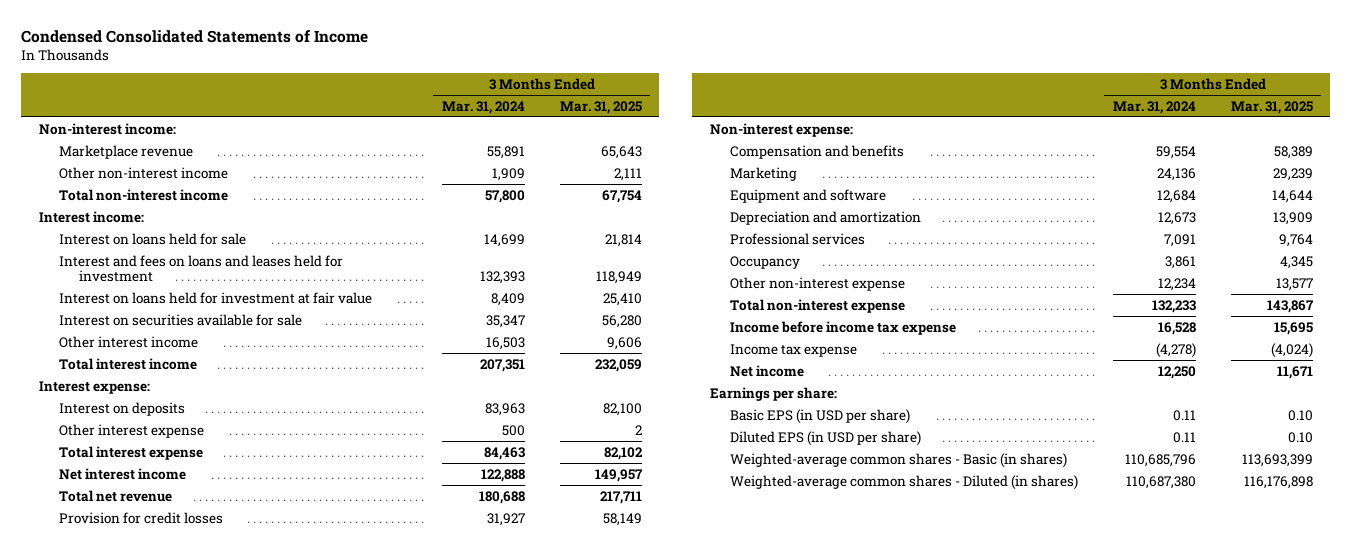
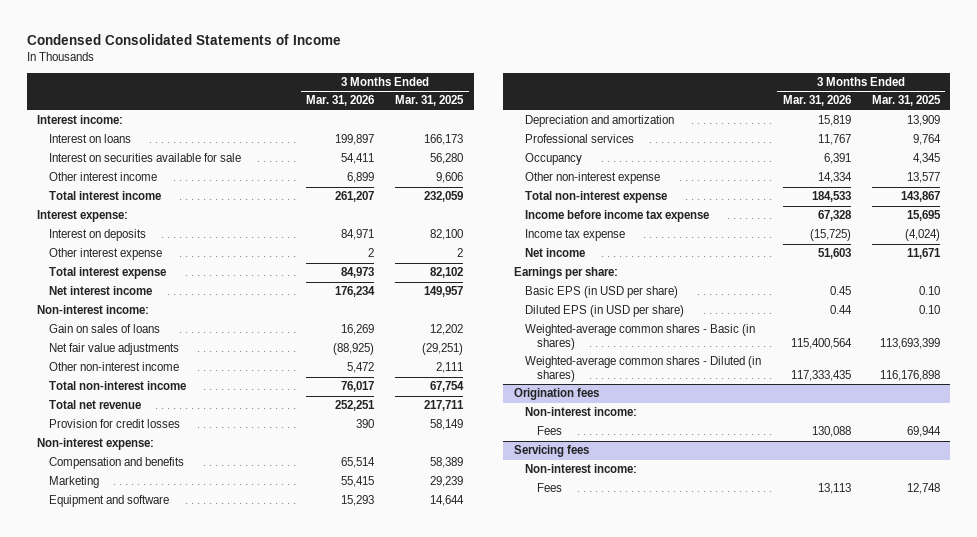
- | 3 Months Ended Mar. 31, 2024 | 3 Months Ended Mar. 31, 2025
+ | 3 Months Ended Mar. 31, 2026 | 3 Months Ended Mar. 31, 2025
- Marketplace revenue | 55,891 | 65,643
- Interest on loans held for sale | 14,699 | 21,814
- Interest and fees on loans and leases held for investment | 132,393 | 118,949
- Interest on loans held for investment at fair value | 8,409 | 25,410
+ Interest on loans | 199,897 | 166,173
moved down: Non-interest income:
+ Gain on sales of loans | 16,269 | 12,202
+ Net fair value adjustments | (88,925) | (29,251)
moved down: Other non-interest income | 5,472 | 2,111
moved down: Total non-interest income | 76,017 | 67,754
+ Origination fees
+ Non-interest income:
+ Fees | 130,088 | 69,944
+ Servicing fees
+ Non-interest income:
+ Fees | 13,113 | 12,748

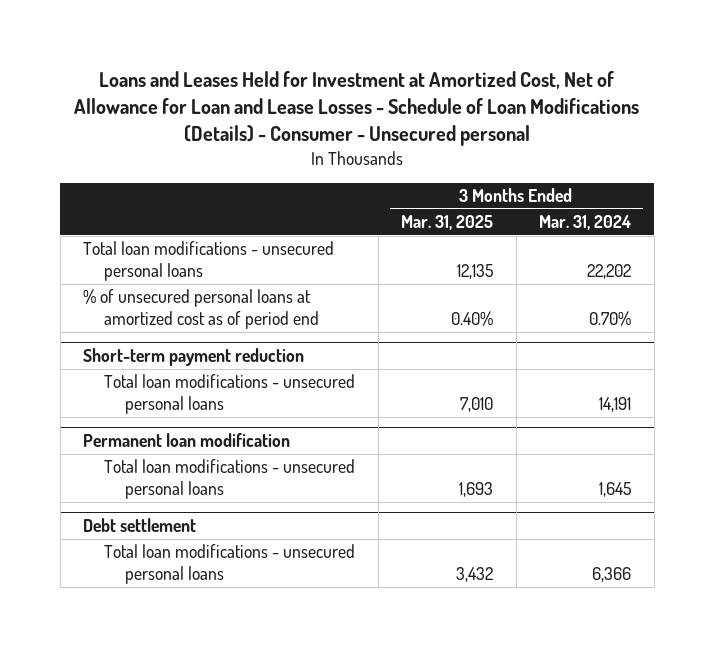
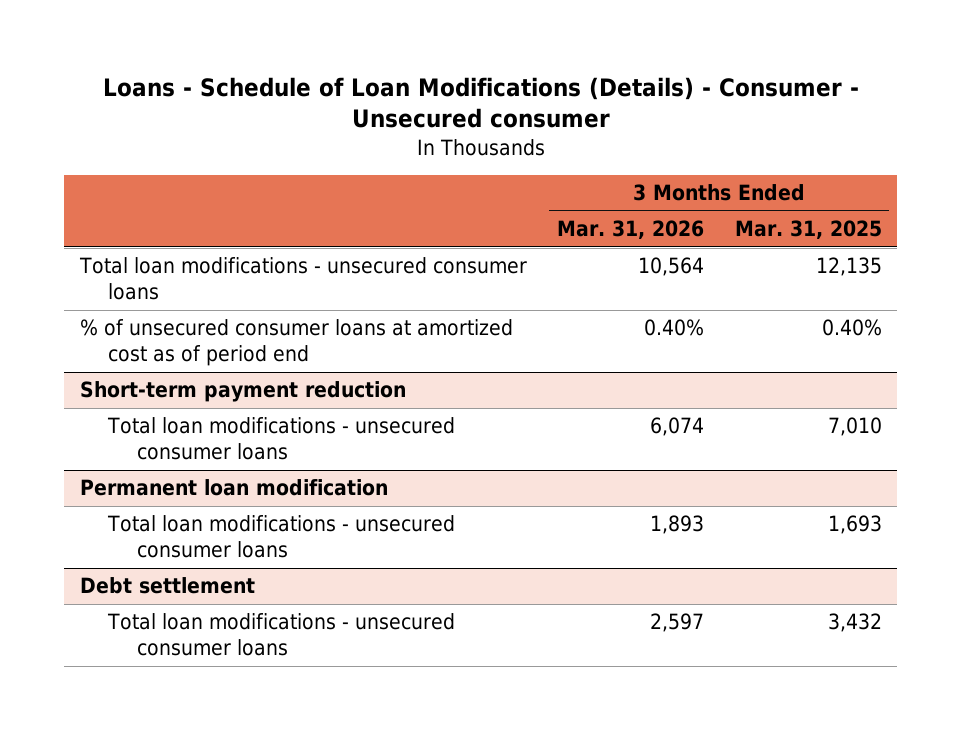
- Loans and Leases Held for Investment at Amortized Cost, Net of Allowance for Loan and Lease Losses - Schedule of Loan Modifications (Details) - Consumer - Unsecured personal
+ Loans - Schedule of Loan Modifications (Details) - Consumer - Unsecured consumer
- | 3 Months Ended Mar. 31, 2025 | 3 Months Ended Mar. 31, 2024
+ | 3 Months Ended Mar. 31, 2026 | 3 Months Ended Mar. 31, 2025
- Total loan modifications - unsecured personal loans | 12,135 | 22,202
- % of unsecured personal loans at amortized cost as of period end | 0.40% | 0.70%
+ Total loan modifications - unsecured consumer loans | 10,564 | 12,135
+ % of unsecured consumer loans at amortized cost as of period end | 0.40% | 0.40%
@ Short-term payment reduction
- Total loan modifications - unsecured personal loans | 7,010 | 14,191
+ Total loan modifications - unsecured consumer loans | 6,074 | 7,010
@ Permanent loan modification
- Total loan modifications - unsecured personal loans | 1,693 | 1,645
+ Total loan modifications - unsecured consumer loans | 1,893 | 1,693
@ Debt settlement
- Total loan modifications - unsecured personal loans | 3,432 | 6,366
+ Total loan modifications - unsecured consumer loans | 2,597 | 3,432

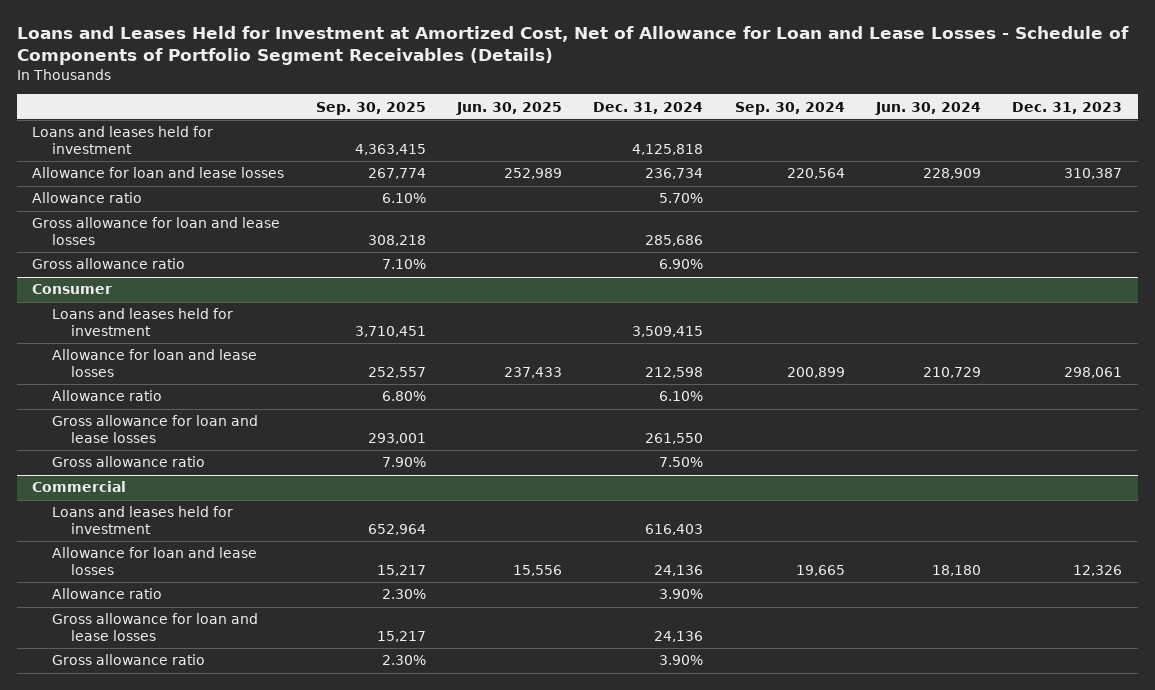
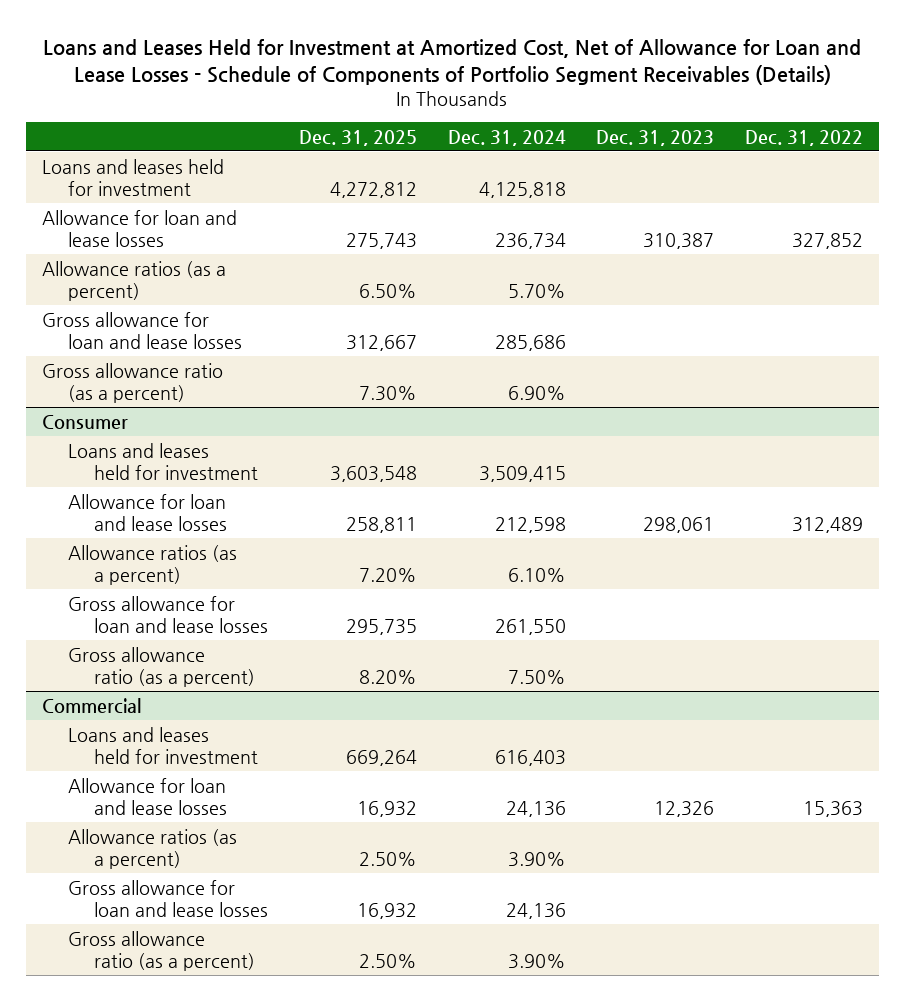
- | Sep. 30, 2025 | Jun. 30, 2025 | Dec. 31, 2024 | Sep. 30, 2024 | Jun. 30, 2024 | Dec. 31, 2023
+ | Dec. 31, 2025 | Dec. 31, 2024 | Dec. 31, 2023 | Dec. 31, 2022
- Allowance ratio | 6.10% | | 5.70% | | |
+ Allowance ratios (as a percent) | 6.50% | 5.70% | |
- Gross allowance ratio | 7.10% | | 6.90% | | |
+ Gross allowance ratio (as a percent) | 7.30% | 6.90% | |
@ Consumer
- Allowance ratio | 6.80% | | 6.10% | | |
+ Allowance ratios (as a percent) | 7.20% | 6.10% | |
- Gross allowance ratio | 7.90% | | 7.50% | | |
+ Gross allowance ratio (as a percent) | 8.20% | 7.50% | |
@ Commercial
- Allowance ratio | 2.30% | | 3.90% | | |
+ Allowance ratios (as a percent) | 2.50% | 3.90% | |
- Gross allowance ratio | 2.30% | | 3.90% | | |
+ Gross allowance ratio (as a percent) | 2.50% | 3.90% | |

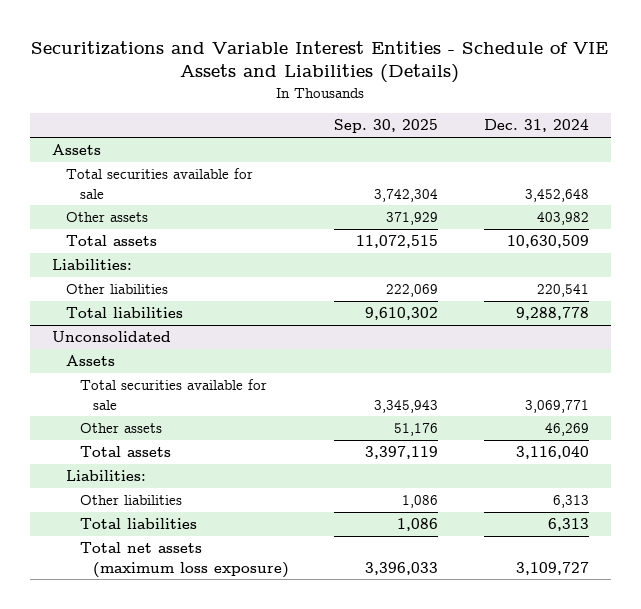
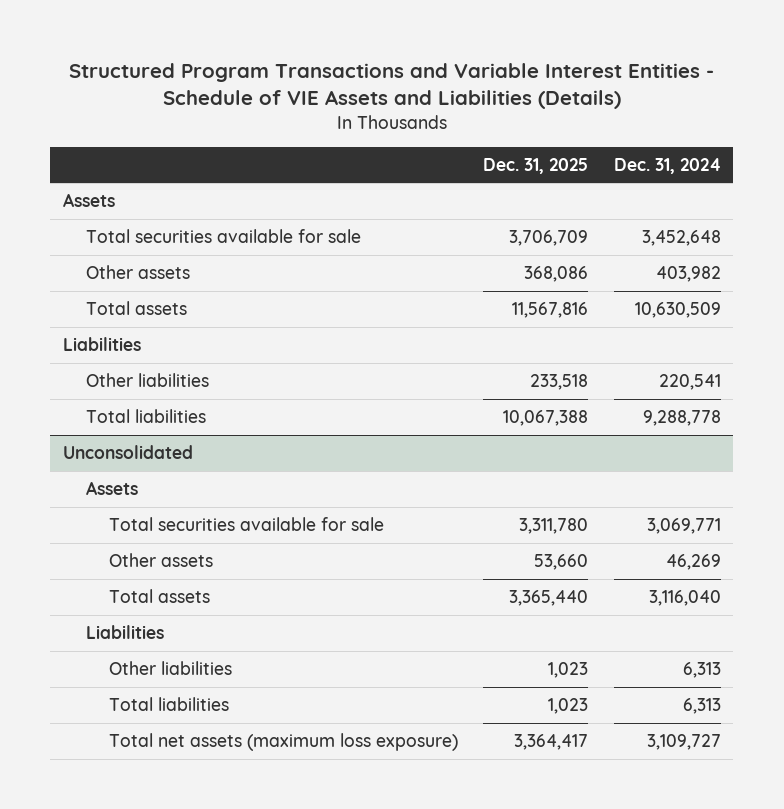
- Securitizations and Variable Interest Entities - Schedule of VIE Assets and Liabilities (Details)
+ Structured Program Transactions and Variable Interest Entities - Schedule of VIE Assets and Liabilities (Details)
- | Sep. 30, 2025 | Dec. 31, 2024
+ | Dec. 31, 2025 | Dec. 31, 2024
- Liabilities:
+ Liabilities
@ Unconsolidated
- Liabilities:
+ Liabilities

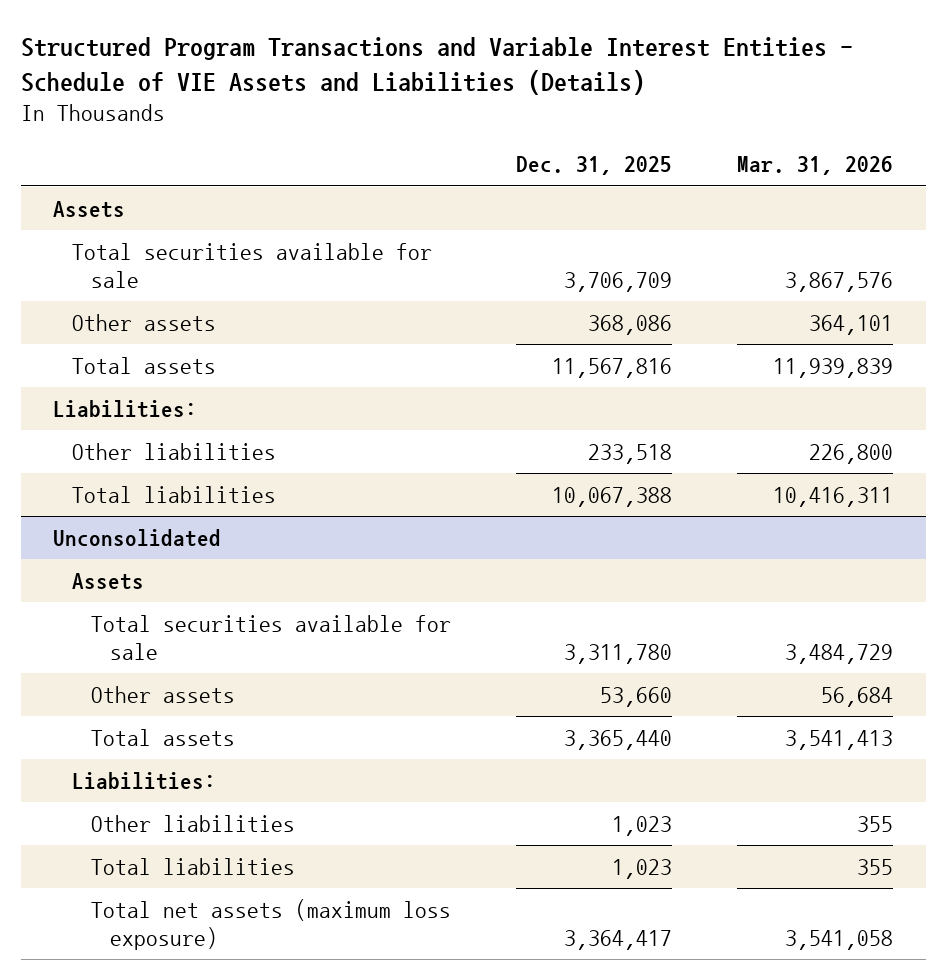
- | Dec. 31, 2025 | Dec. 31, 2024
+ | Dec. 31, 2025 | Mar. 31, 2026
- Liabilities
+ Liabilities:
@ Unconsolidated
- Liabilities
+ Liabilities:

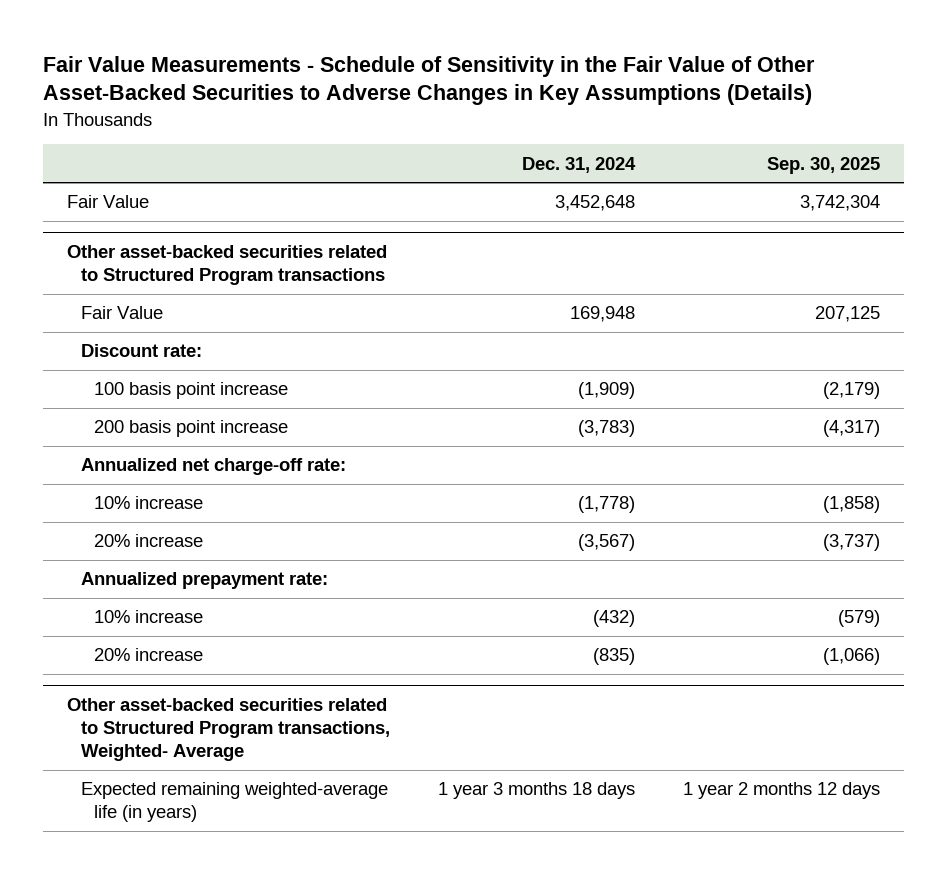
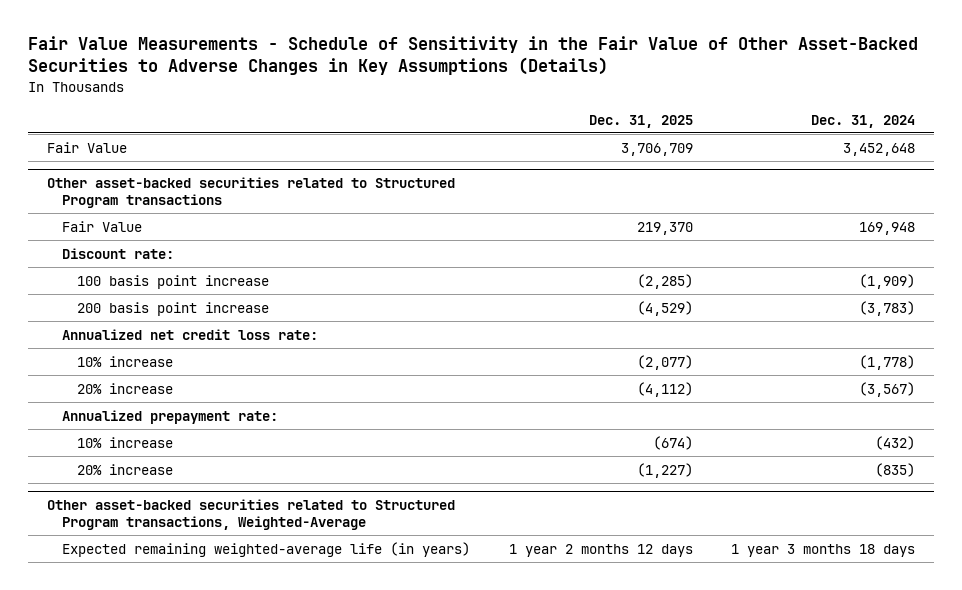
- | Dec. 31, 2024 | Sep. 30, 2025
+ | Dec. 31, 2025 | Dec. 31, 2024
@ Other asset-backed securities related to Structured Program transactions
- Annualized net charge-off rate:
+ Annualized net credit loss rate:
- Other asset-backed securities related to Structured Program transactions, Weighted- Average
+ Other asset-backed securities related to Structured Program transactions, Weighted-Average

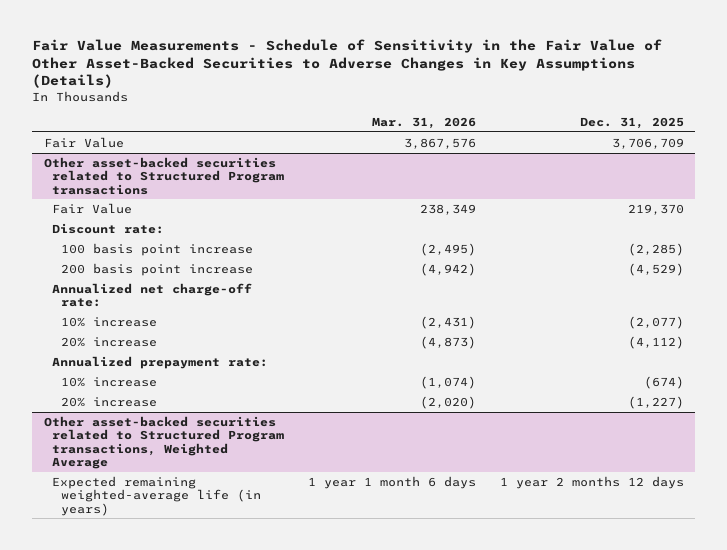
- | Dec. 31, 2025 | Dec. 31, 2024
+ | Mar. 31, 2026 | Dec. 31, 2025
@ Other asset-backed securities related to Structured Program transactions
- Annualized net credit loss rate:
+ Annualized net charge-off rate:
- Other asset-backed securities related to Structured Program transactions, Weighted-Average
+ Other asset-backed securities related to Structured Program transactions, Weighted Average

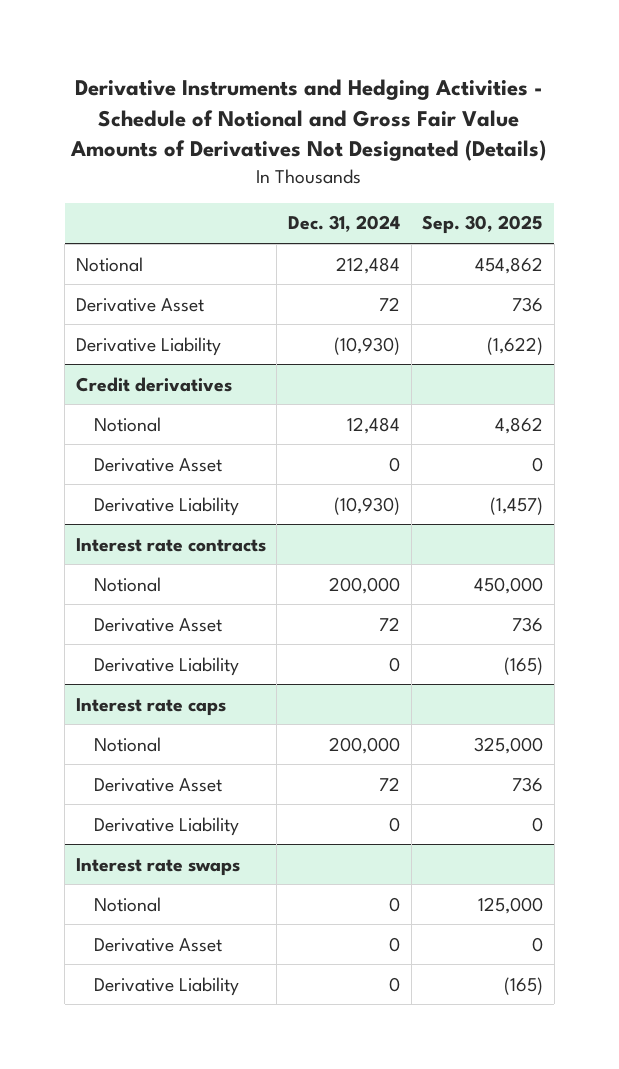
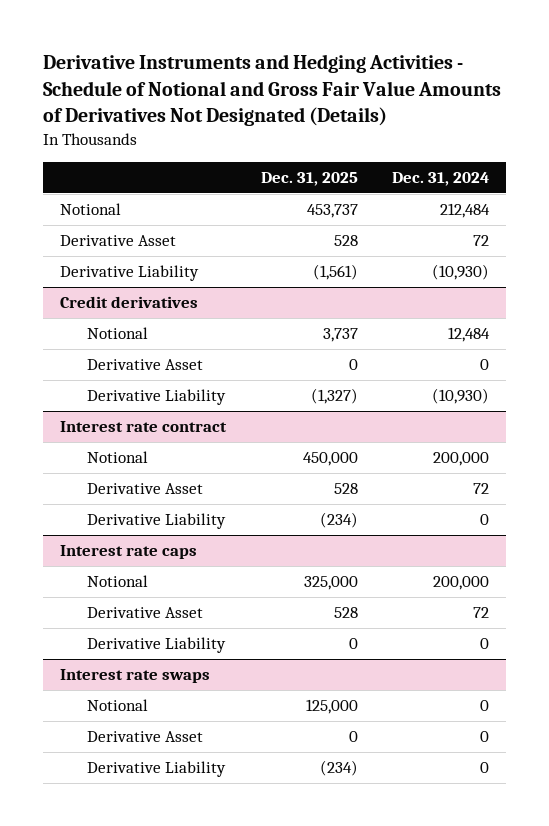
- | Dec. 31, 2024 | Sep. 30, 2025
+ | Dec. 31, 2025 | Dec. 31, 2024
- Interest rate contracts
+ Interest rate contract

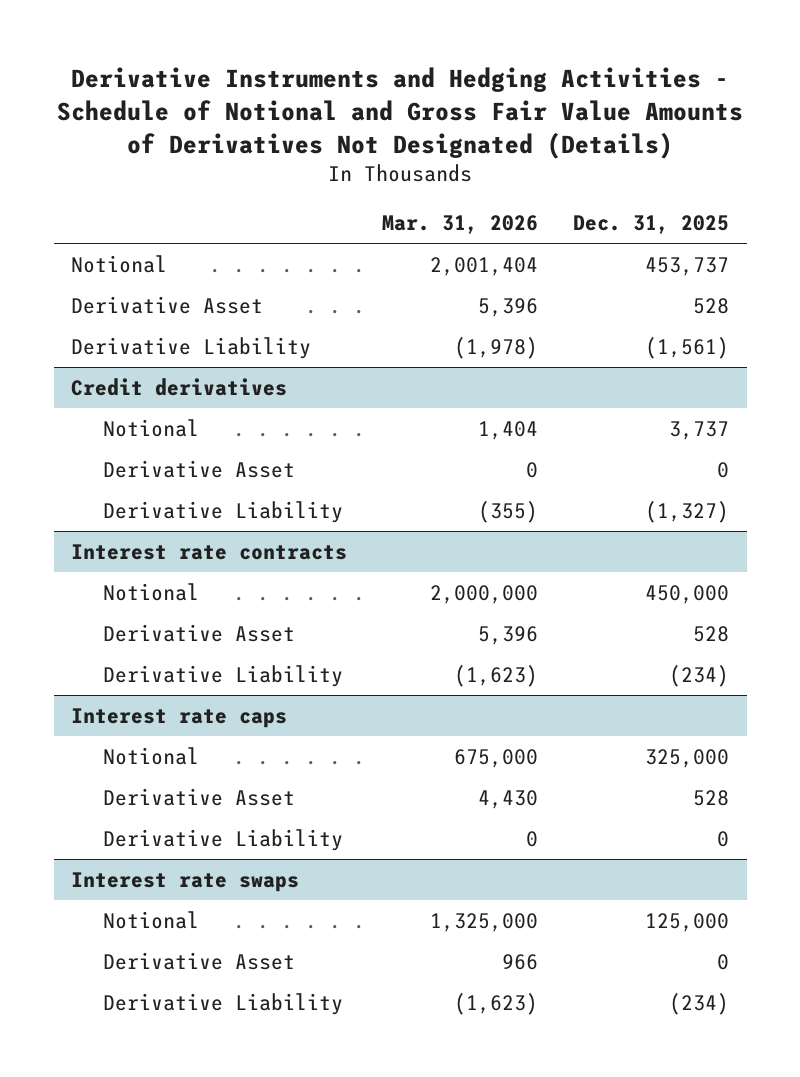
- | Dec. 31, 2025 | Dec. 31, 2024
+ | Mar. 31, 2026 | Dec. 31, 2025
- Interest rate contract
+ Interest rate contracts

